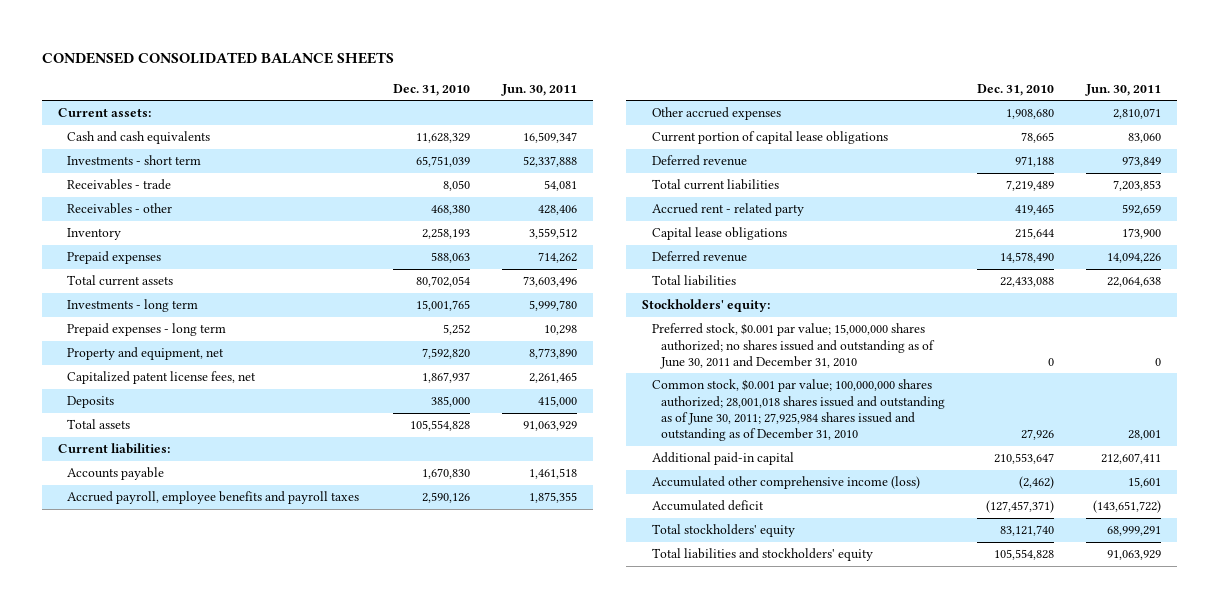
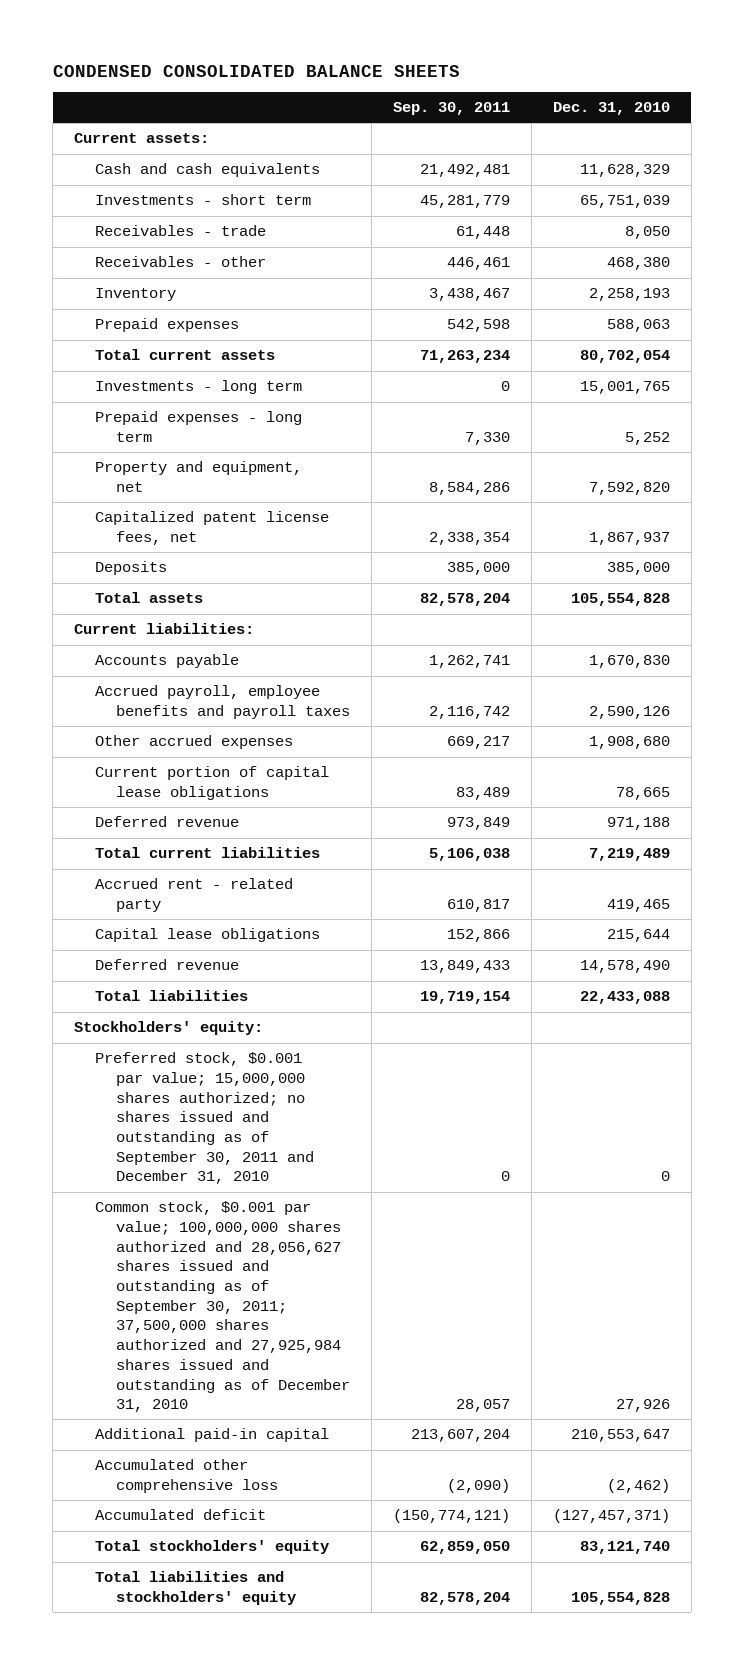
- | Dec. 31, 2010 | Jun. 30, 2011
+ | Sep. 30, 2011 | Dec. 31, 2010
- Preferred stock, $0.001 par value; 15,000,000 shares authorized; no shares issued and outstanding as of June 30, 2011 and December 31, 2010 | 0 | 0
- Common stock, $0.001 par value; 100,000,000 shares authorized; 28,001,018 shares issued and outstanding as of June 30, 2011; 27,925,984 shares issued and outstanding as of December 31, 2010 | 27,926 | 28,001
+ Preferred stock, $0.001 par value; 15,000,000 shares authorized; no shares issued and outstanding as of September 30, 2011 and December 31, 2010 | 0 | 0
+ Common stock, $0.001 par value; 100,000,000 shares authorized and 28,056,627 shares issued and outstanding as of September 30, 2011; 37,500,000 shares authorized and 27,925,984 shares issued and outstanding as of December 31, 2010 | 28,057 | 27,926
- Accumulated other comprehensive income (loss) | (2,462) | 15,601
+ Accumulated other comprehensive loss | (2,090) | (2,462)

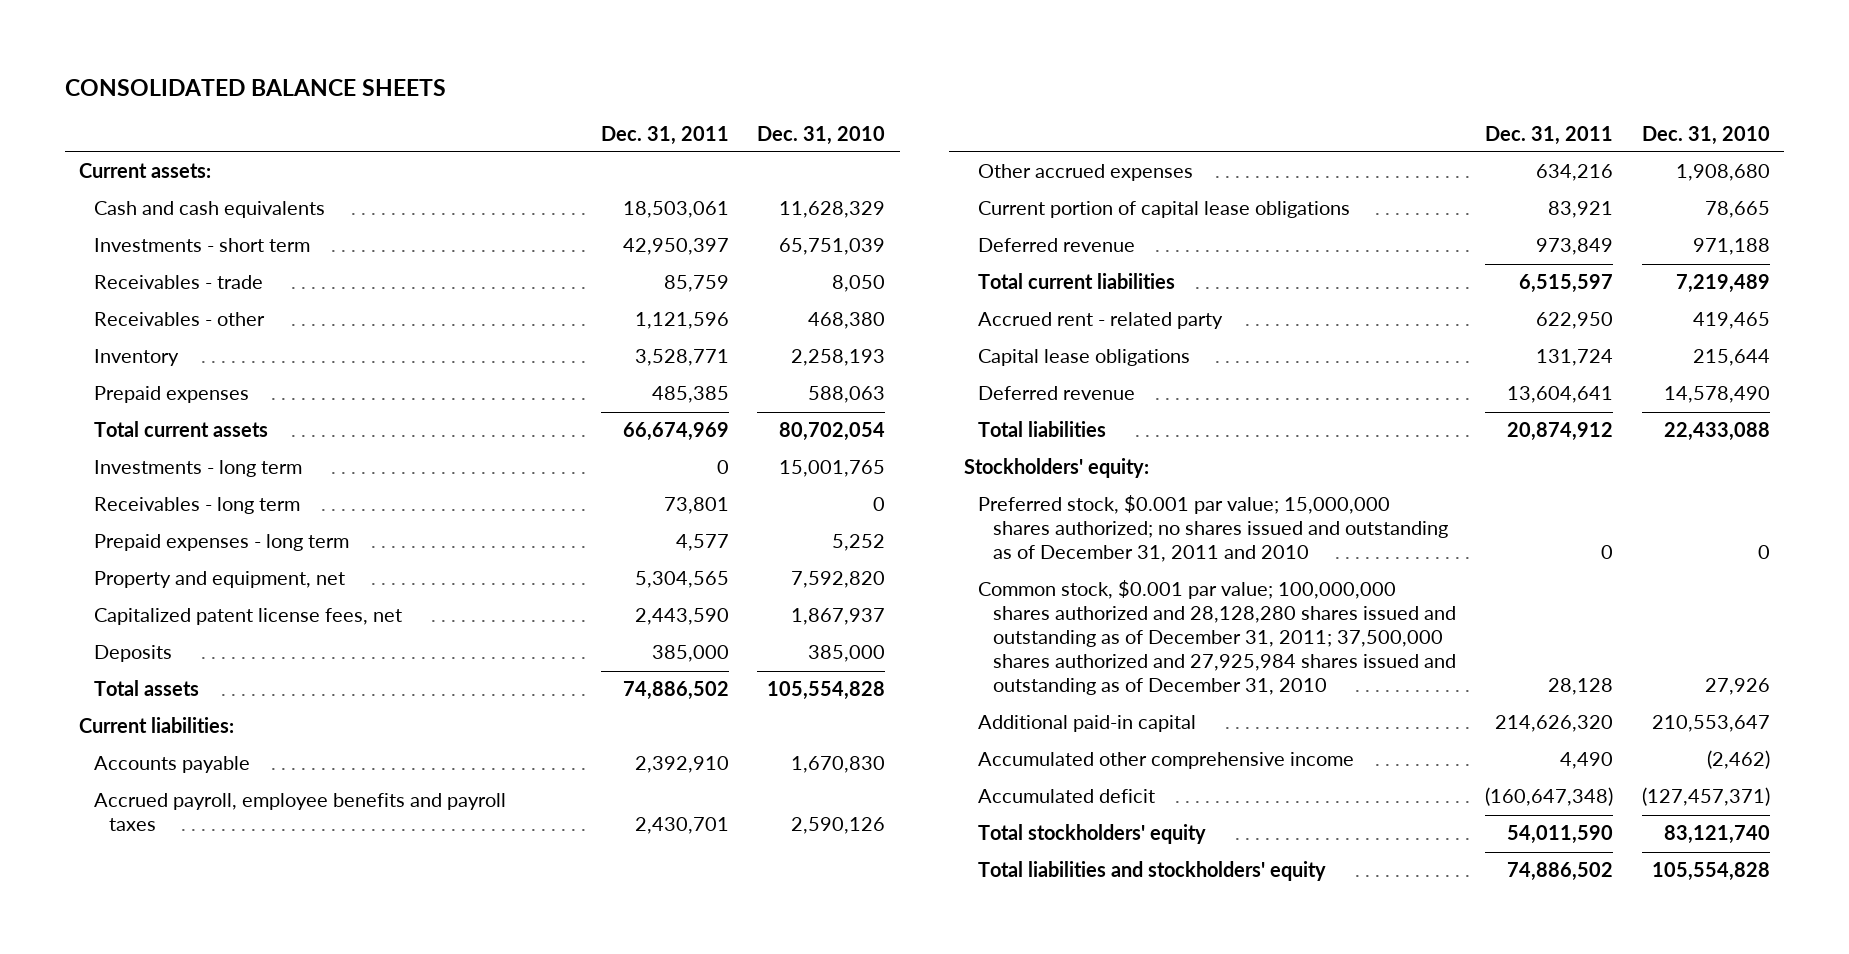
- CONDENSED CONSOLIDATED BALANCE SHEETS
+ CONSOLIDATED BALANCE SHEETS
- | Sep. 30, 2011 | Dec. 31, 2010
+ | Dec. 31, 2011 | Dec. 31, 2010
+ Receivables - long term | 73,801 | 0
- Preferred stock, $0.001 par value; 15,000,000 shares authorized; no shares issued and outstanding as of September 30, 2011 and December 31, 2010 | 0 | 0
- Common stock, $0.001 par value; 100,000,000 shares authorized and 28,056,627 shares issued and outstanding as of September 30, 2011; 37,500,000 shares authorized and 27,925,984 shares issued and outstanding as of December 31, 2010 | 28,057 | 27,926
+ Preferred stock, $0.001 par value; 15,000,000 shares authorized; no shares issued and outstanding as of December 31, 2011 and 2010 | 0 | 0
+ Common stock, $0.001 par value; 100,000,000 shares authorized and 28,128,280 shares issued and outstanding as of December 31, 2011; 37,500,000 shares authorized and 27,925,984 shares issued and outstanding as of December 31, 2010 | 28,128 | 27,926
- Accumulated other comprehensive loss | (2,090) | (2,462)
+ Accumulated other comprehensive income | 4,490 | (2,462)

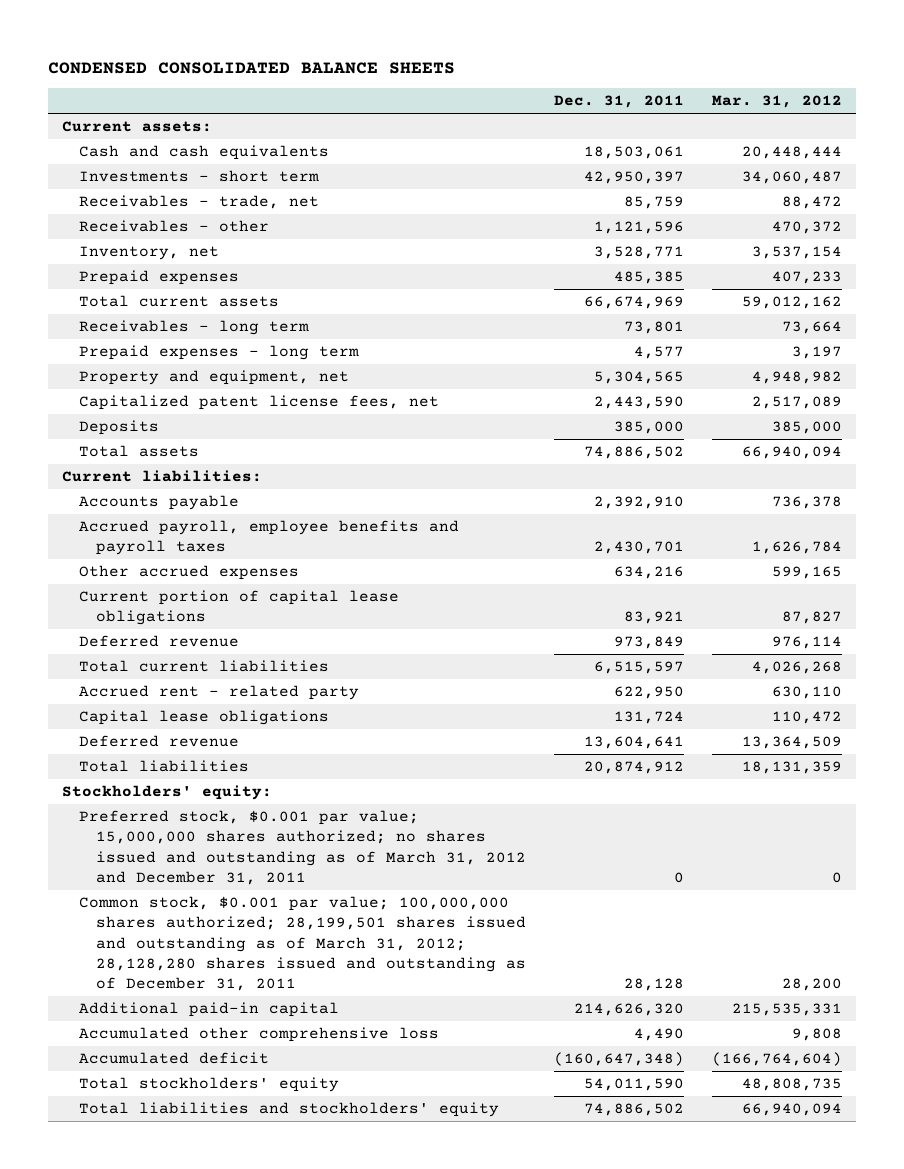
- CONSOLIDATED BALANCE SHEETS
+ CONDENSED CONSOLIDATED BALANCE SHEETS
- | Dec. 31, 2011 | Dec. 31, 2010
+ | Dec. 31, 2011 | Mar. 31, 2012
- Receivables - trade | 85,759 | 8,050
+ Receivables - trade, net | 85,759 | 88,472
- Inventory | 3,528,771 | 2,258,193
+ Inventory, net | 3,528,771 | 3,537,154
- Investments - long term | 0 | 15,001,765
- Preferred stock, $0.001 par value; 15,000,000 shares authorized; no shares issued and outstanding as of December 31, 2011 and 2010 | 0 | 0
- Common stock, $0.001 par value; 100,000,000 shares authorized and 28,128,280 shares issued and outstanding as of December 31, 2011; 37,500,000 shares authorized and 27,925,984 shares issued and outstanding as of December 31, 2010 | 28,128 | 27,926
+ Preferred stock, $0.001 par value; 15,000,000 shares authorized; no shares issued and outstanding as of March 31, 2012 and December 31, 2011 | 0 | 0
+ Common stock, $0.001 par value; 100,000,000 shares authorized; 28,199,501 shares issued and outstanding as of March 31, 2012; 28,128,280 shares issued and outstanding as of December 31, 2011 | 28,128 | 28,200
- Accumulated other comprehensive income | 4,490 | (2,462)
+ Accumulated other comprehensive loss | 4,490 | 9,808

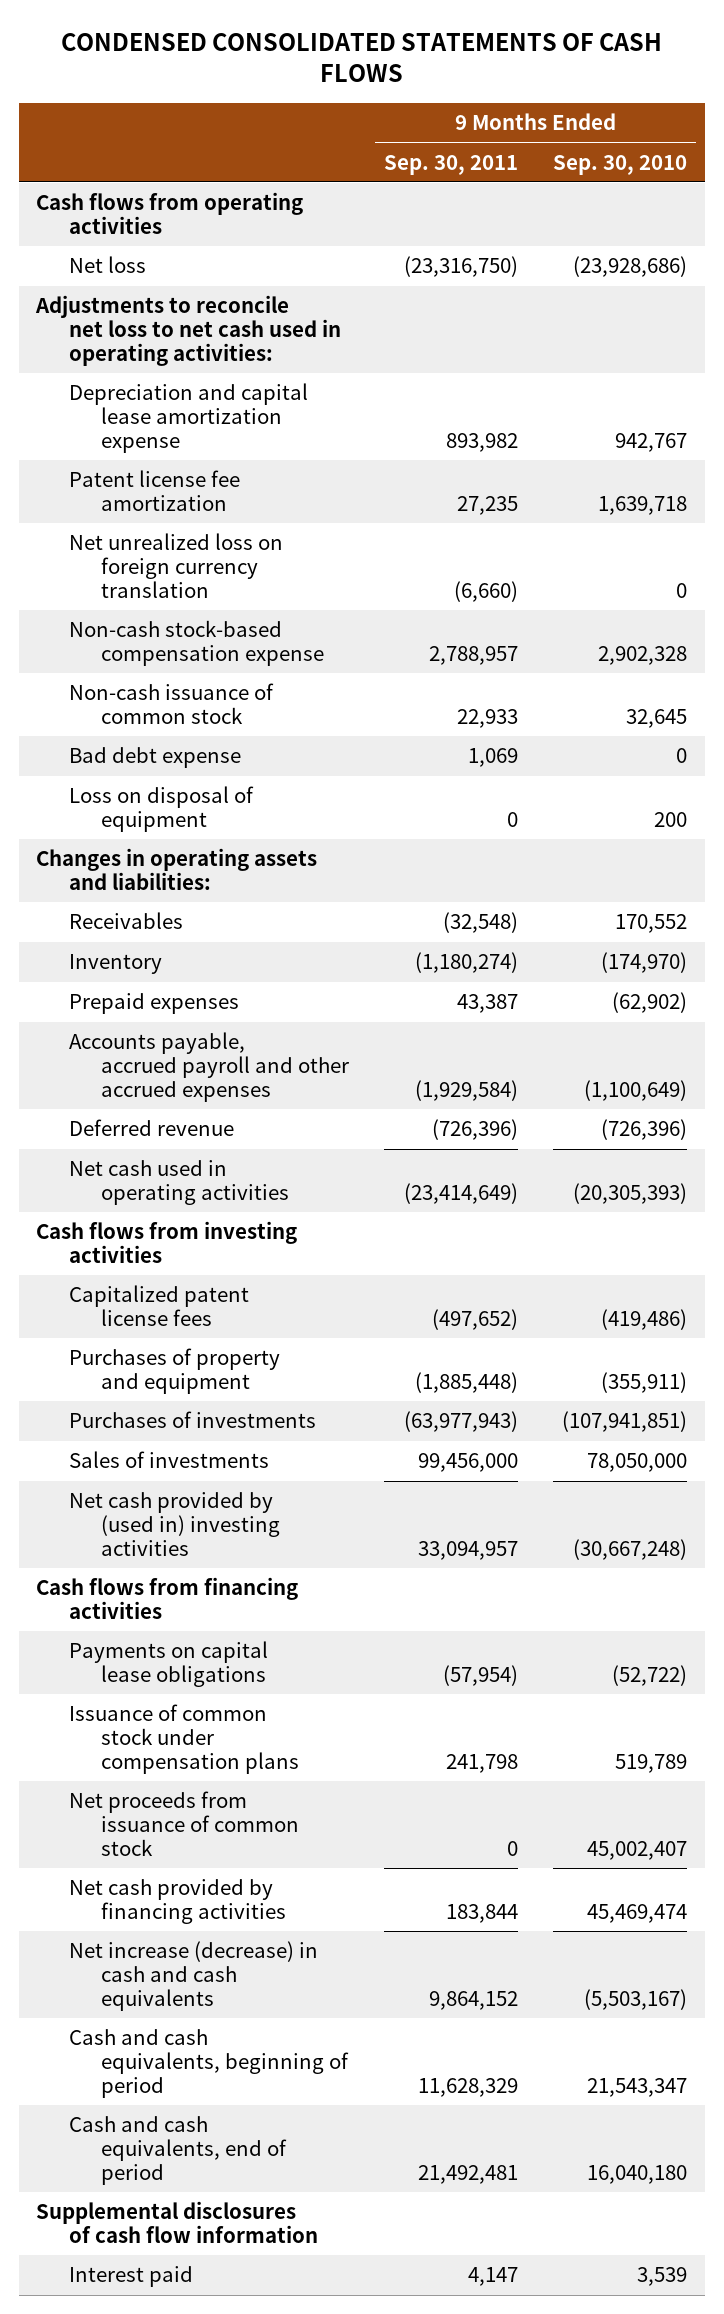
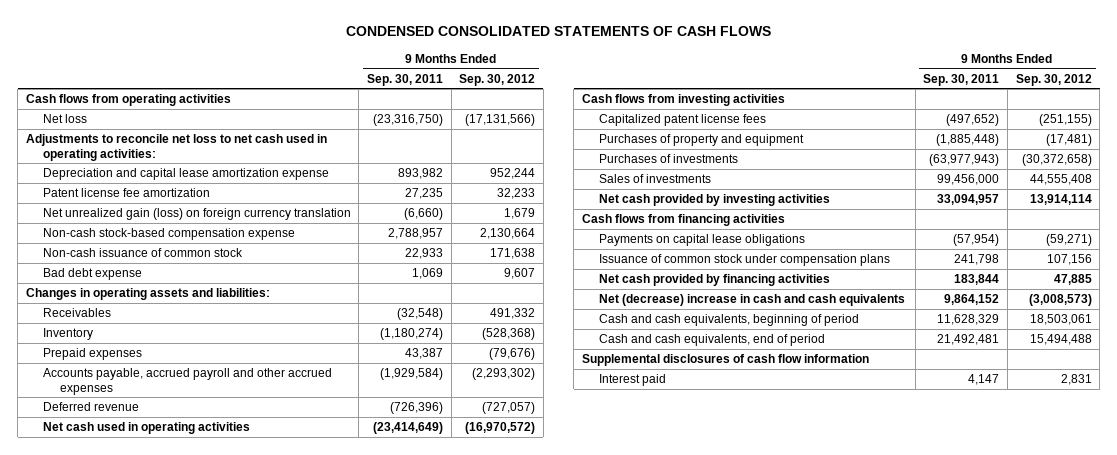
- | 9 Months Ended Sep. 30, 2011 | 9 Months Ended Sep. 30, 2010
+ | 9 Months Ended Sep. 30, 2011 | 9 Months Ended Sep. 30, 2012
- Net unrealized loss on foreign currency translation | (6,660) | 0
+ Net unrealized gain (loss) on foreign currency translation | (6,660) | 1,679
- Loss on disposal of equipment | 0 | 200
- Net cash provided by (used in) investing activities | 33,094,957 | (30,667,248)
+ Net cash provided by investing activities | 33,094,957 | 13,914,114
- Net proceeds from issuance of common stock | 0 | 45,002,407
- Net increase (decrease) in cash and cash equivalents | 9,864,152 | (5,503,167)
+ Net (decrease) increase in cash and cash equivalents | 9,864,152 | (3,008,573)

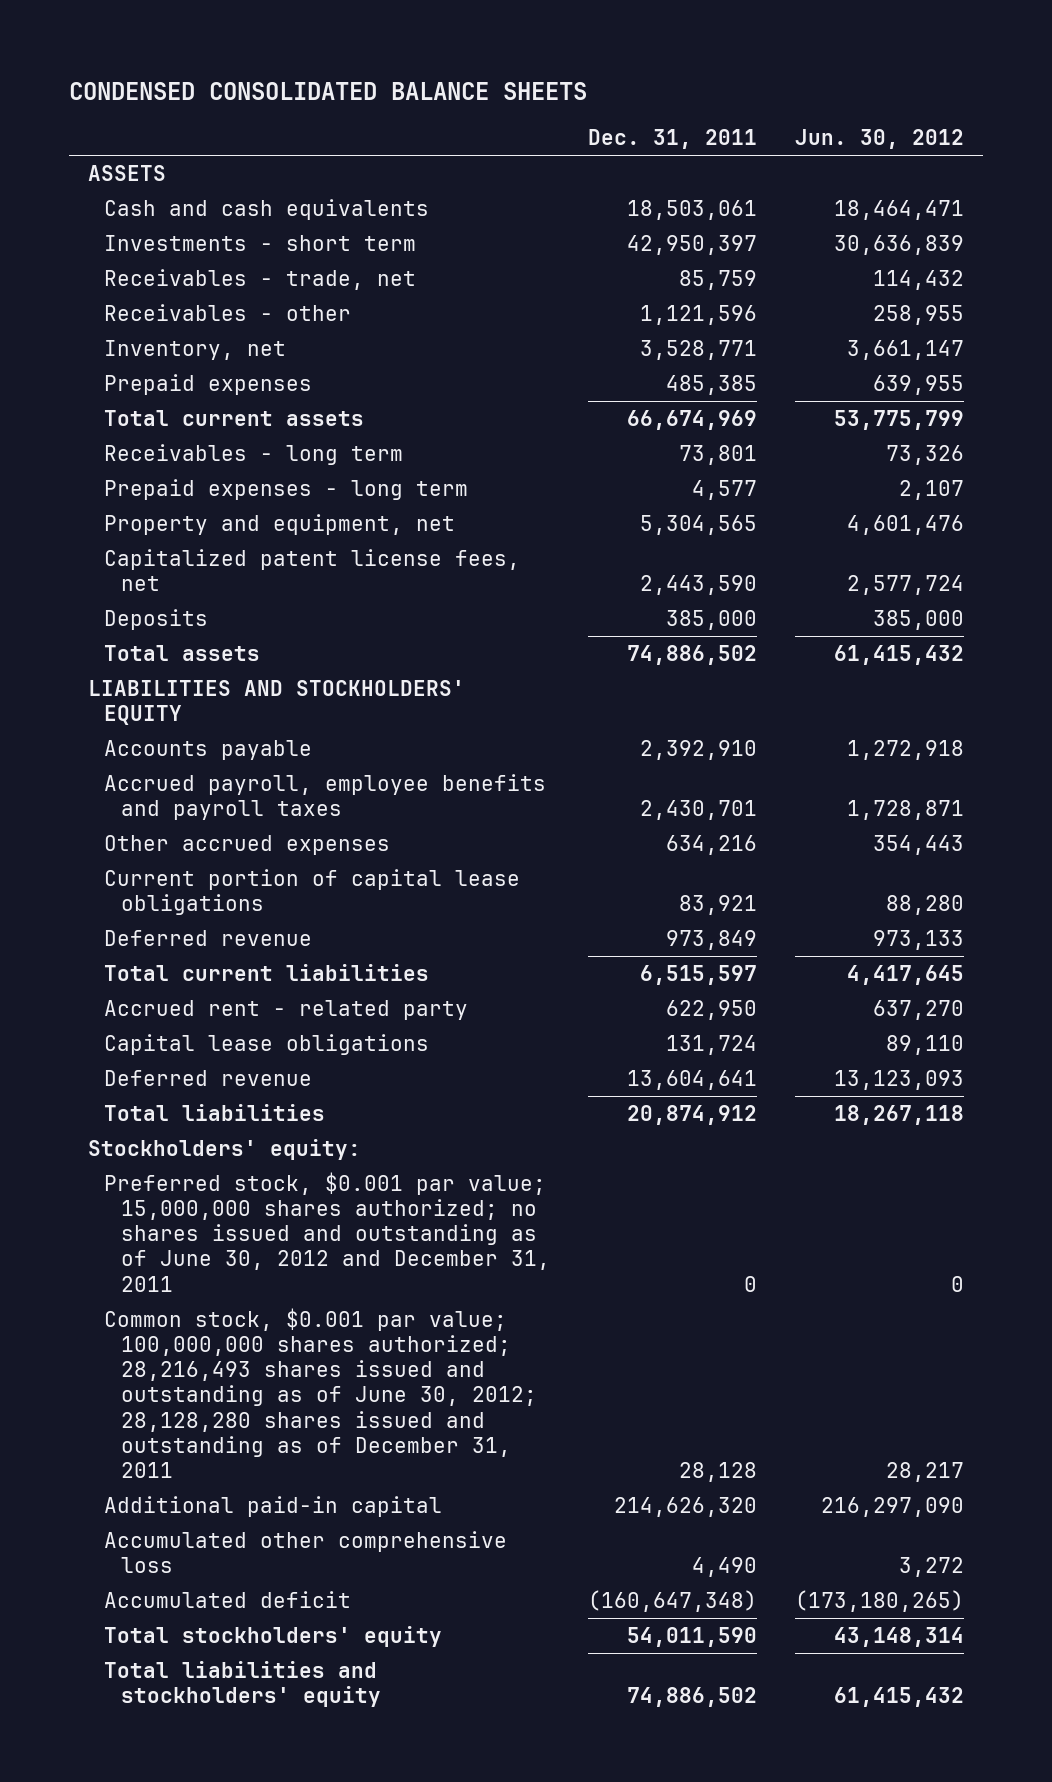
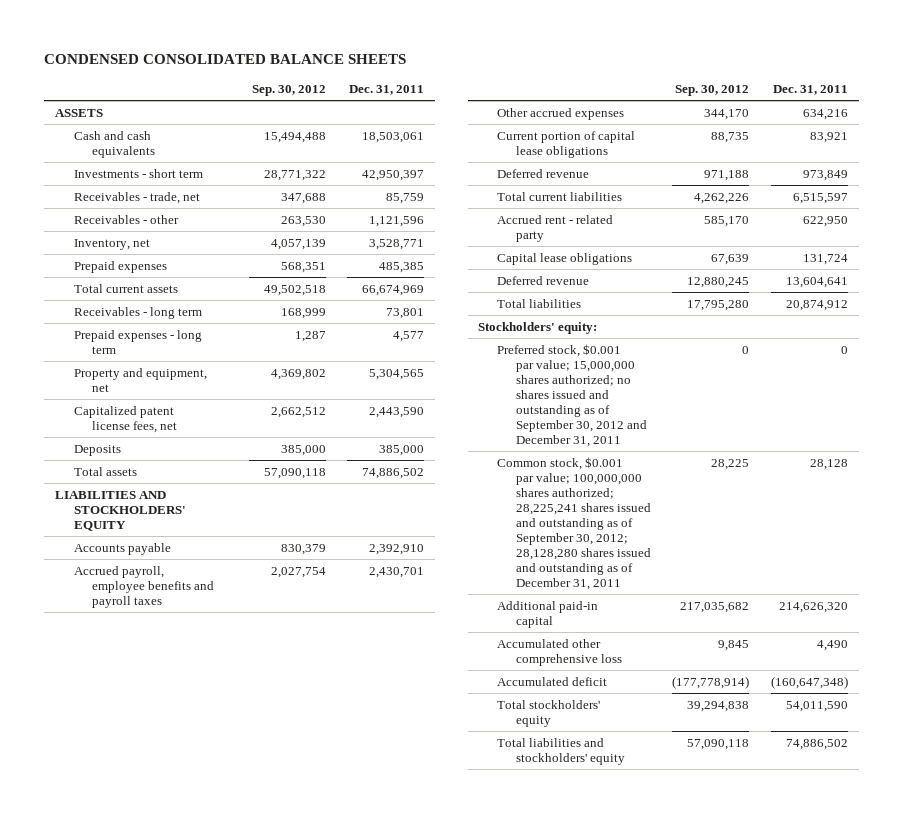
- | Dec. 31, 2011 | Jun. 30, 2012
+ | Sep. 30, 2012 | Dec. 31, 2011
- Preferred stock, $0.001 par value; 15,000,000 shares authorized; no shares issued and outstanding as of June 30, 2012 and December 31, 2011 | 0 | 0
- Common stock, $0.001 par value; 100,000,000 shares authorized; 28,216,493 shares issued and outstanding as of June 30, 2012; 28,128,280 shares issued and outstanding as of December 31, 2011 | 28,128 | 28,217
+ Preferred stock, $0.001 par value; 15,000,000 shares authorized; no shares issued and outstanding as of September 30, 2012 and December 31, 2011 | 0 | 0
+ Common stock, $0.001 par value; 100,000,000 shares authorized; 28,225,241 shares issued and outstanding as of September 30, 2012; 28,128,280 shares issued and outstanding as of December 31, 2011 | 28,225 | 28,128

